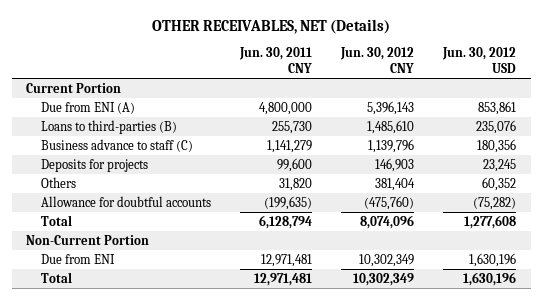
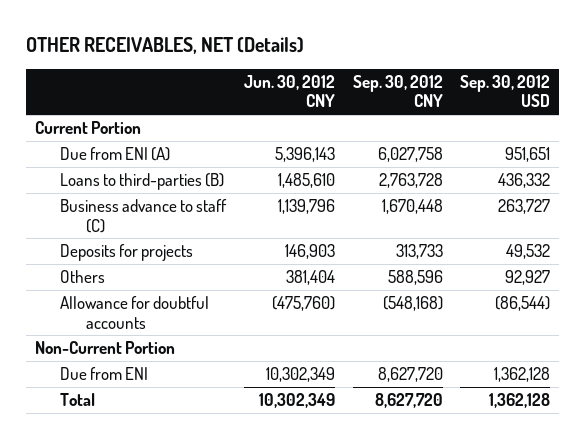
- | Jun. 30, 2011 CNY | Jun. 30, 2012 CNY | Jun. 30, 2012 USD
+ | Jun. 30, 2012 CNY | Sep. 30, 2012 CNY | Sep. 30, 2012 USD
- Total | 6,128,794 | 8,074,096 | 1,277,608

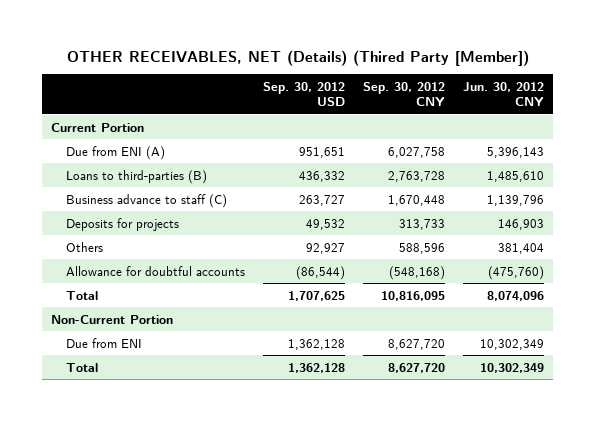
- OTHER RECEIVABLES, NET (Details)
+ OTHER RECEIVABLES, NET (Details) (Thired Party [Member])
- | Jun. 30, 2012 CNY | Sep. 30, 2012 CNY | Sep. 30, 2012 USD
+ | Sep. 30, 2012 USD | Sep. 30, 2012 CNY | Jun. 30, 2012 CNY
+ Total | 1,707,625 | 10,816,095 | 8,074,096

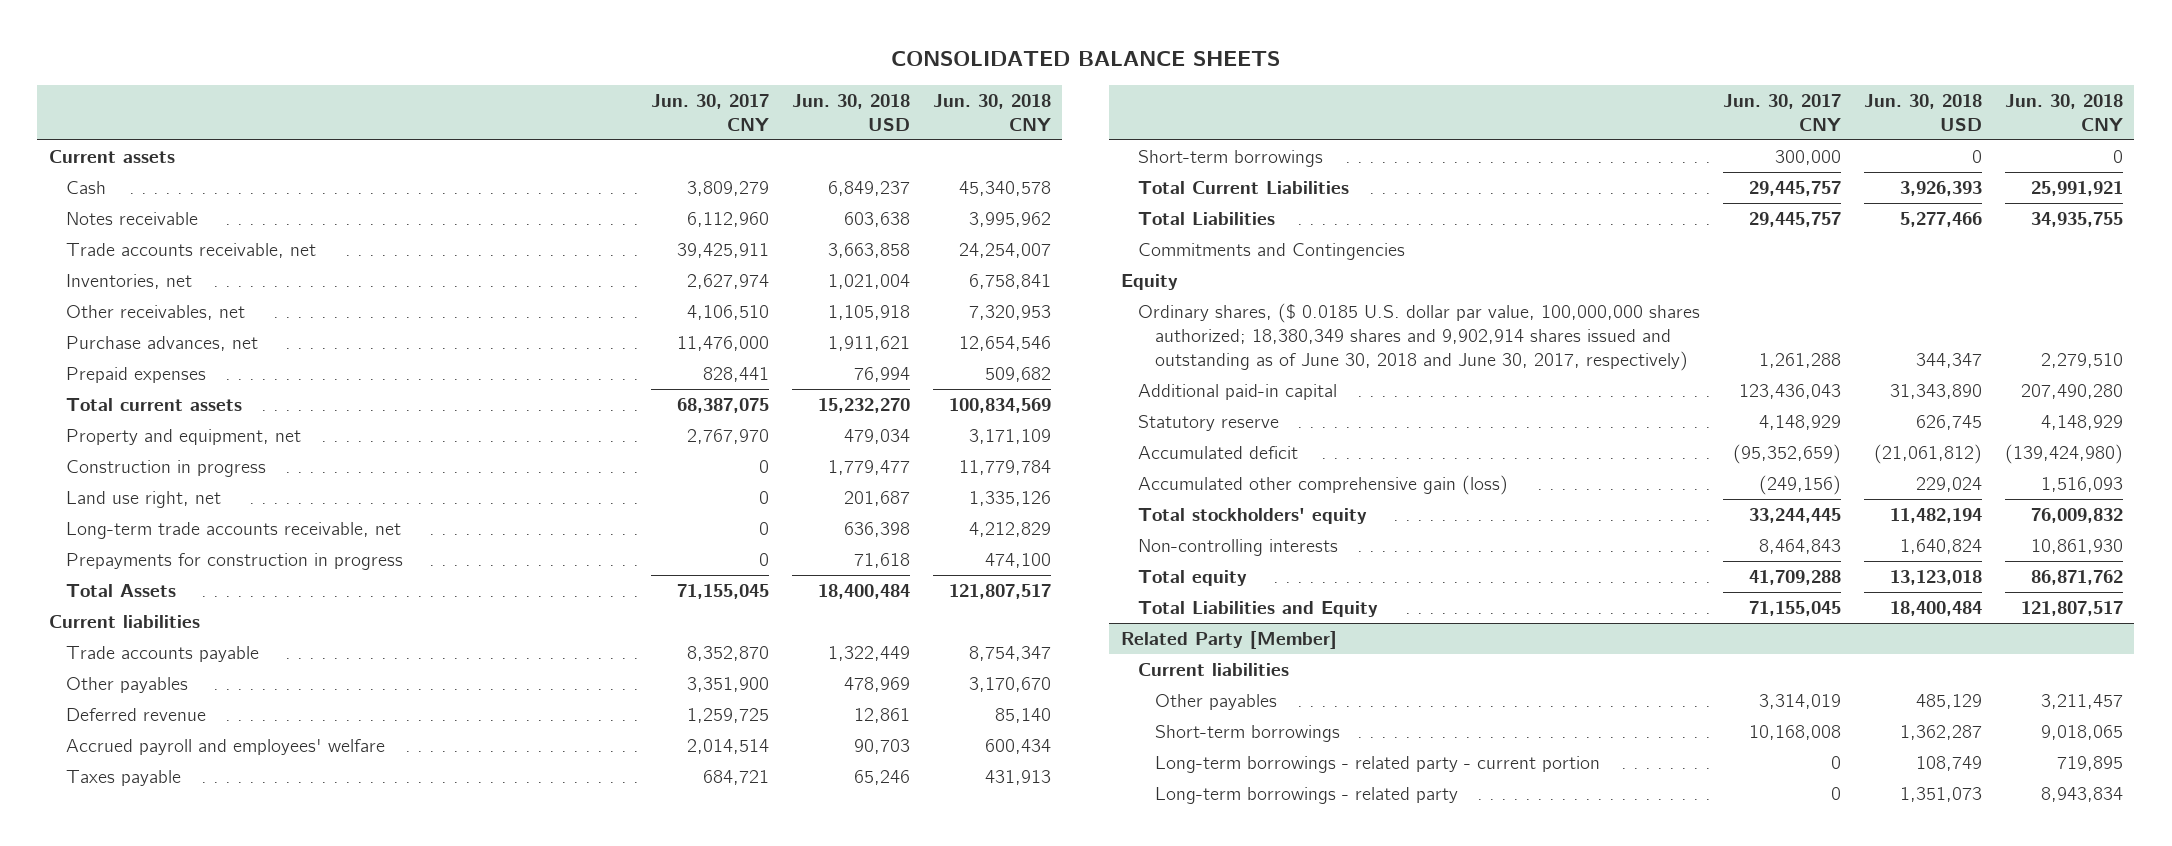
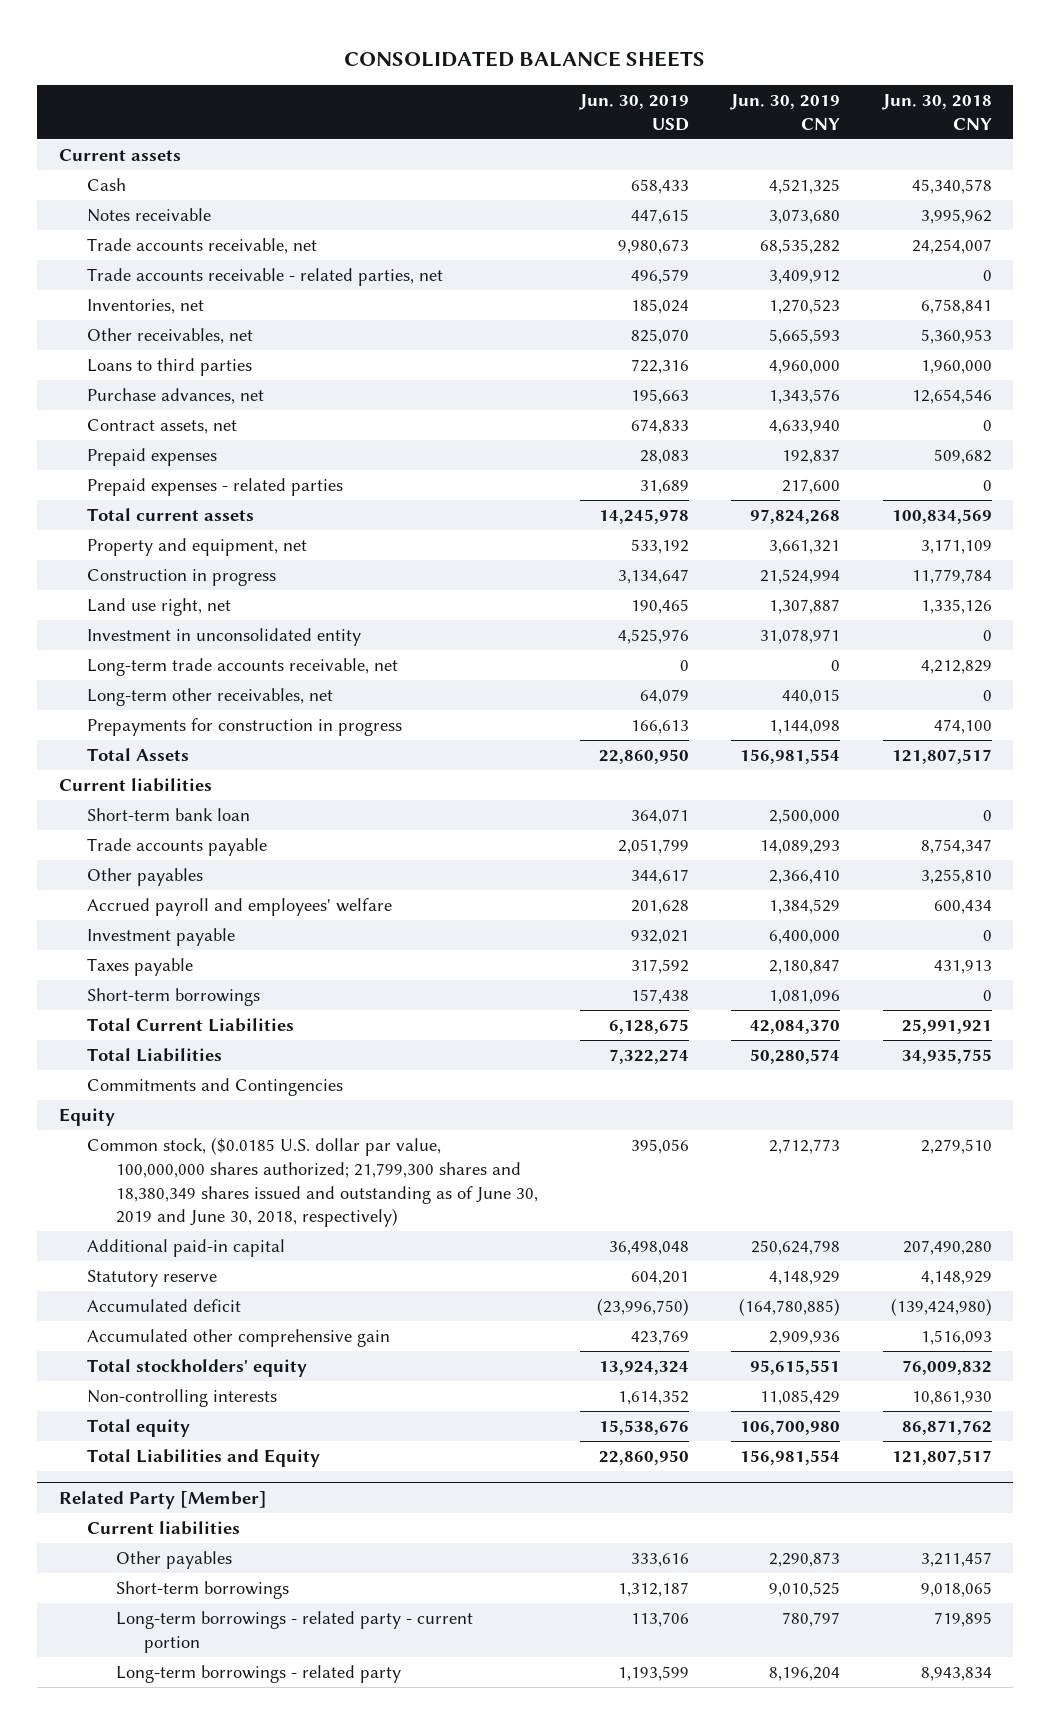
- | Jun. 30, 2017 CNY | Jun. 30, 2018 USD | Jun. 30, 2018 CNY
+ | Jun. 30, 2019 USD | Jun. 30, 2019 CNY | Jun. 30, 2018 CNY
+ Trade accounts receivable - related parties, net | 496,579 | 3,409,912 | 0
- Other receivables, net | 4,106,510 | 1,105,918 | 7,320,953
+ Other receivables, net | 825,070 | 5,665,593 | 5,360,953
+ Loans to third parties | 722,316 | 4,960,000 | 1,960,000
+ Contract assets, net | 674,833 | 4,633,940 | 0
+ Prepaid expenses - related parties | 31,689 | 217,600 | 0
+ Investment in unconsolidated entity | 4,525,976 | 31,078,971 | 0
+ Long-term other receivables, net | 64,079 | 440,015 | 0
+ Short-term bank loan | 364,071 | 2,500,000 | 0
- Other payables | 3,351,900 | 478,969 | 3,170,670
- Deferred revenue | 1,259,725 | 12,861 | 85,140
+ Other payables | 344,617 | 2,366,410 | 3,255,810
+ Investment payable | 932,021 | 6,400,000 | 0
- Ordinary shares, ($ 0.0185 U.S. dollar par value, 100,000,000 shares authorized; 18,380,349 shares and 9,902,914 shares issued and outstanding as of June 30, 2018 and June 30, 2017, respectively) | 1,261,288 | 344,347 | 2,279,510
+ Common stock, ($0.0185 U.S. dollar par value, 100,000,000 shares authorized; 21,799,300 shares and 18,380,349 shares issued and outstanding as of June 30, 2019 and June 30, 2018, respectively) | 395,056 | 2,712,773 | 2,279,510
- Accumulated other comprehensive gain (loss) | (249,156) | 229,024 | 1,516,093
+ Accumulated other comprehensive gain | 423,769 | 2,909,936 | 1,516,093

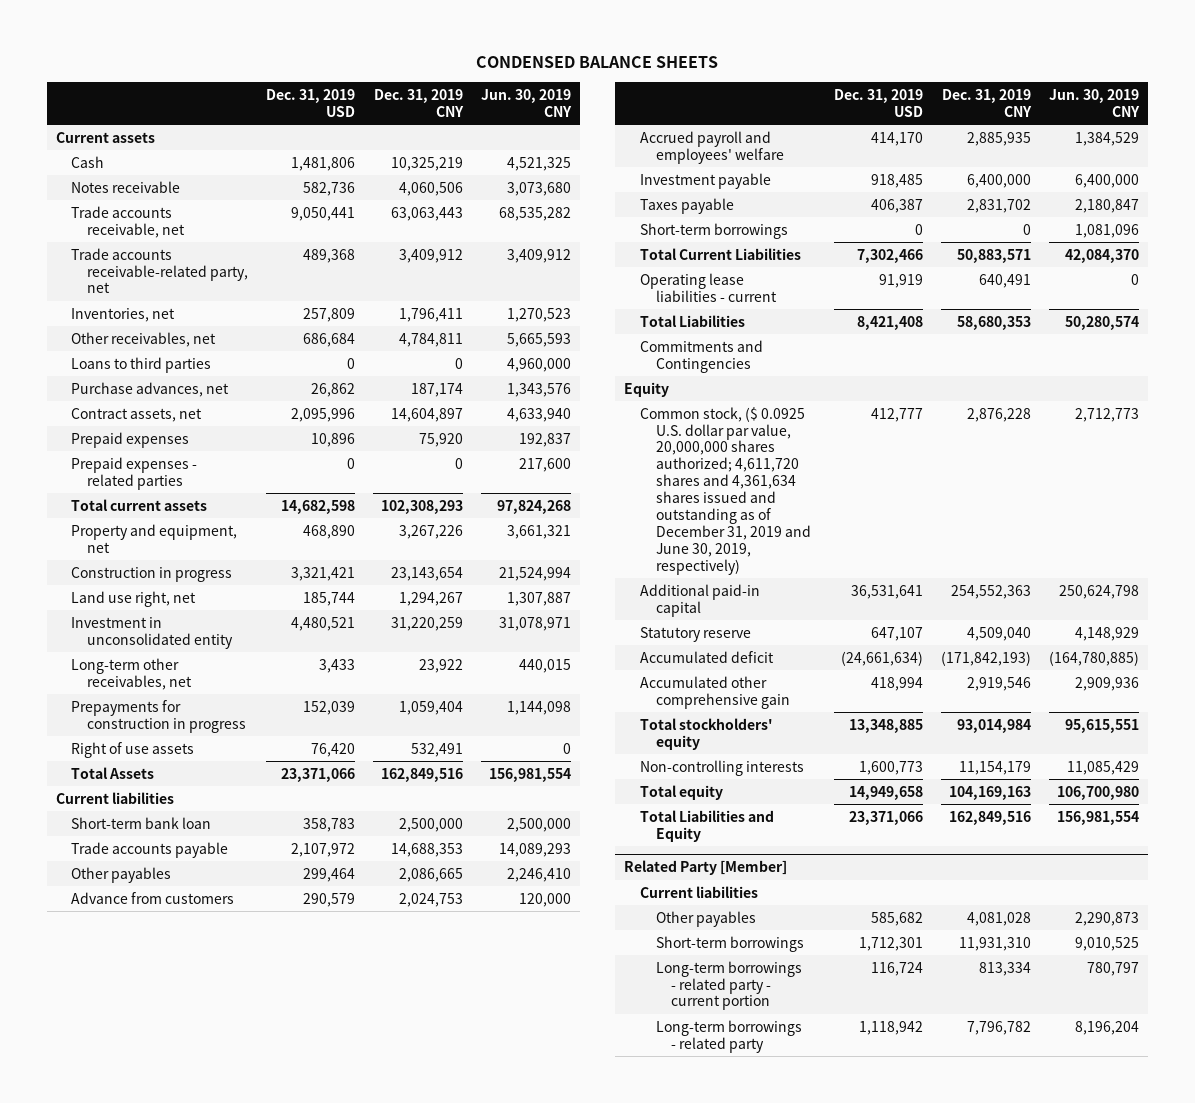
- CONSOLIDATED BALANCE SHEETS
+ CONDENSED BALANCE SHEETS
- | Jun. 30, 2019 USD | Jun. 30, 2019 CNY | Jun. 30, 2018 CNY
+ | Dec. 31, 2019 USD | Dec. 31, 2019 CNY | Jun. 30, 2019 CNY
- Trade accounts receivable - related parties, net | 496,579 | 3,409,912 | 0
+ Trade accounts receivable-related party, net | 489,368 | 3,409,912 | 3,409,912
- Long-term trade accounts receivable, net | 0 | 0 | 4,212,829
+ Right of use assets | 76,420 | 532,491 | 0
- Other payables | 344,617 | 2,366,410 | 3,255,810
+ Other payables | 299,464 | 2,086,665 | 2,246,410
+ Advance from customers | 290,579 | 2,024,753 | 120,000
+ Operating lease liabilities - current | 91,919 | 640,491 | 0
- Common stock, ($0.0185 U.S. dollar par value, 100,000,000 shares authorized; 21,799,300 shares and 18,380,349 shares issued and outstanding as of June 30, 2019 and June 30, 2018, respectively) | 395,056 | 2,712,773 | 2,279,510
+ Common stock, ($ 0.0925 U.S. dollar par value, 20,000,000 shares authorized; 4,611,720 shares and 4,361,634 shares issued and outstanding as of December 31, 2019 and June 30, 2019, respectively) | 412,777 | 2,876,228 | 2,712,773

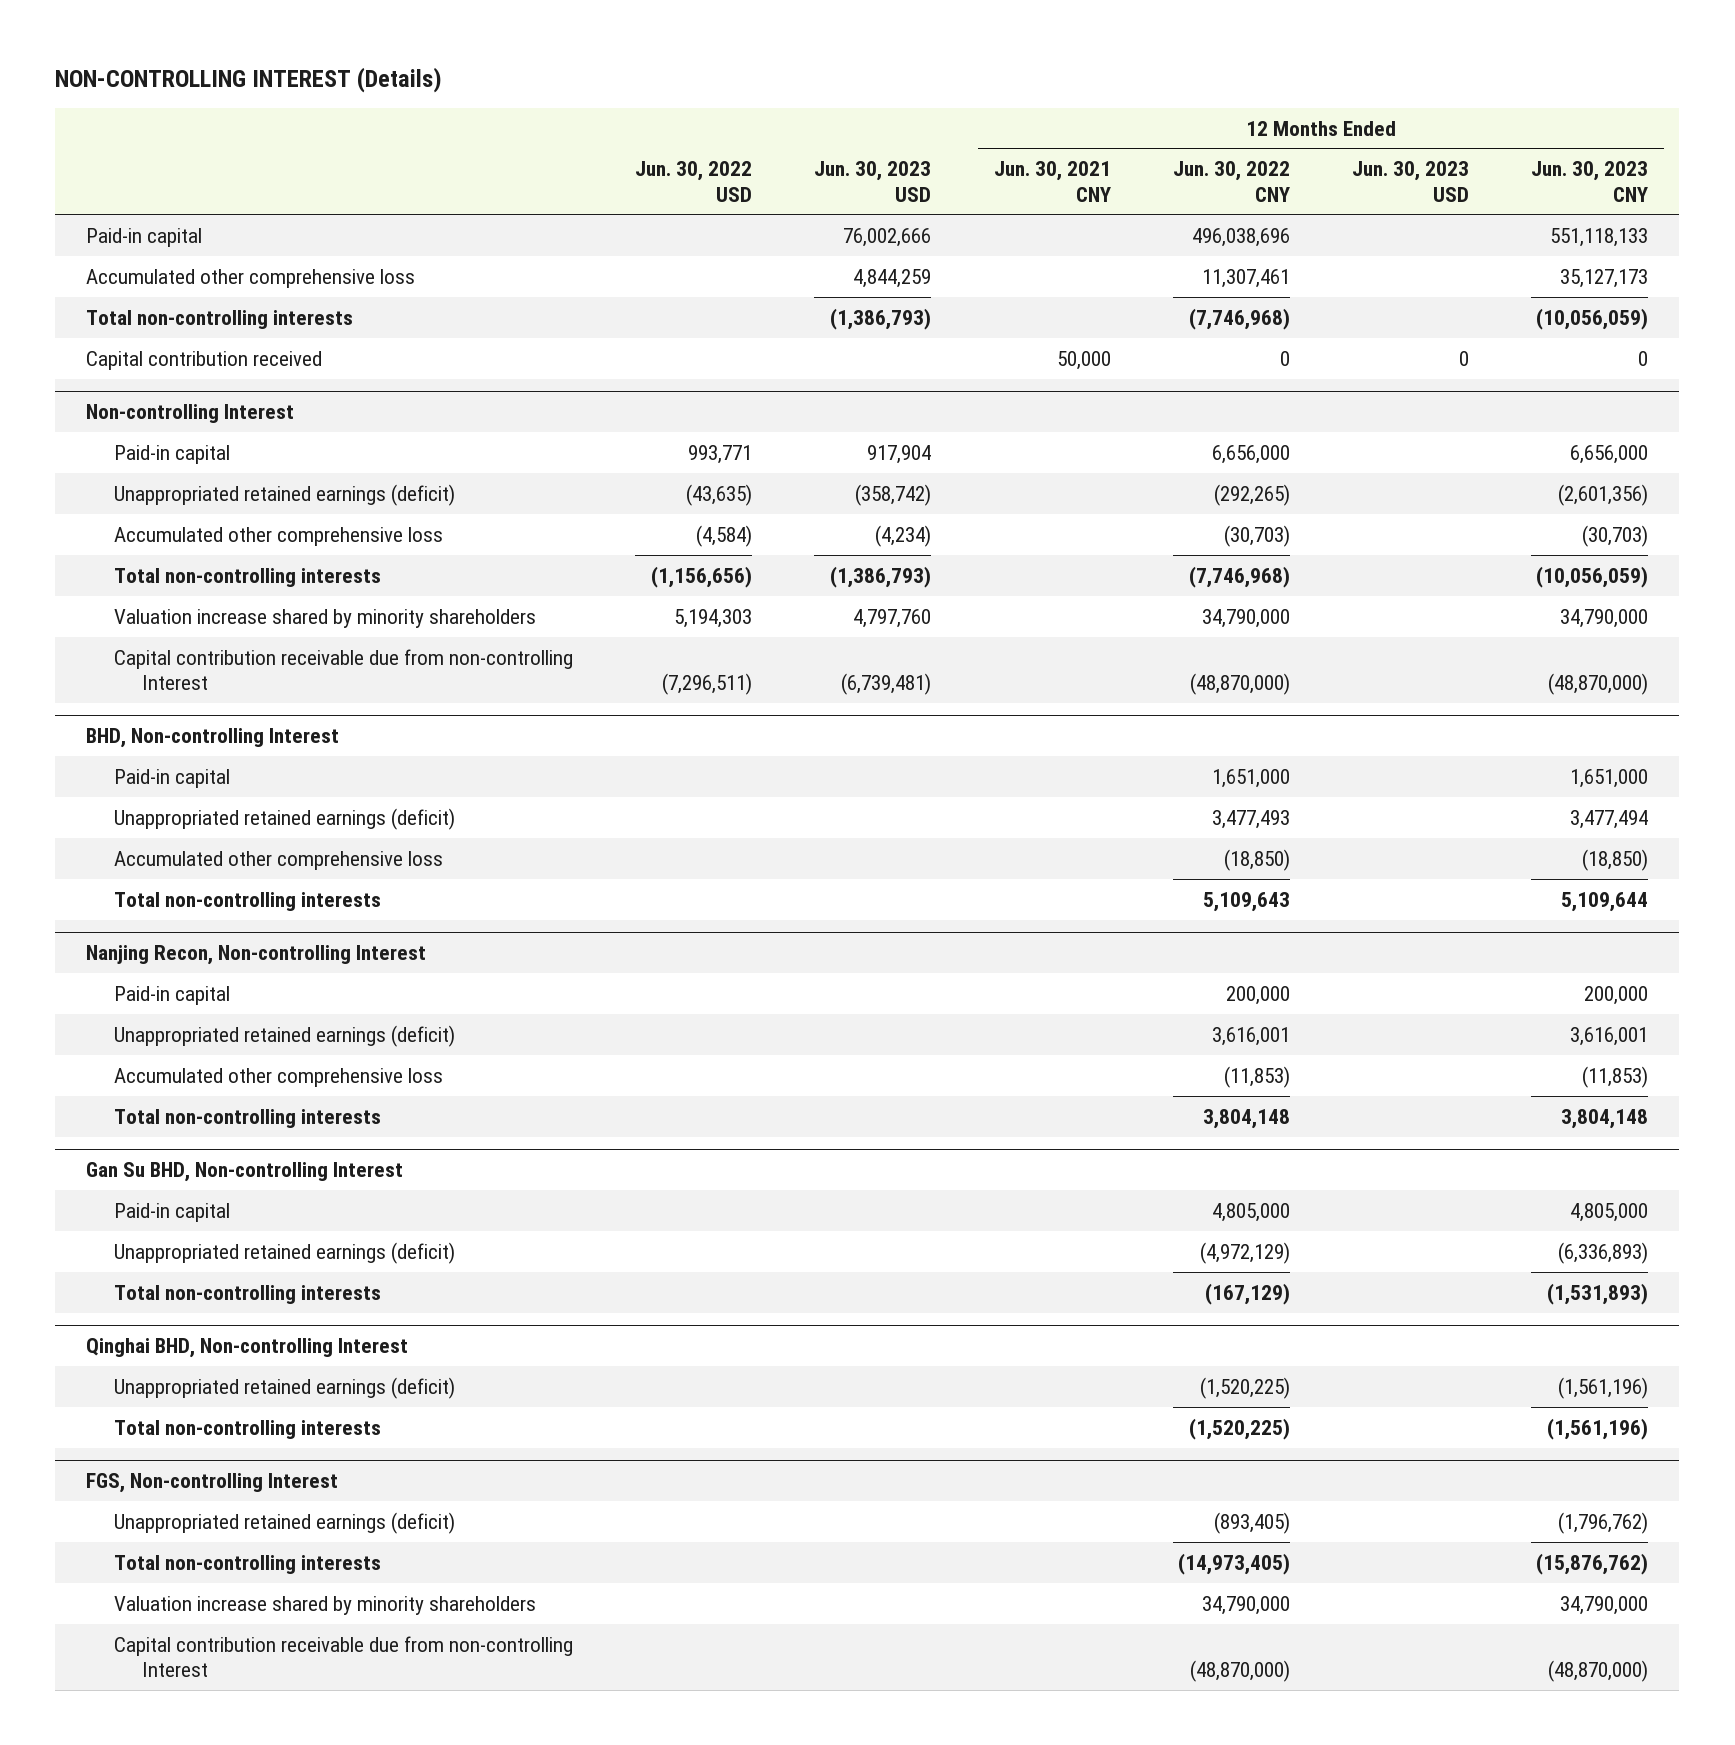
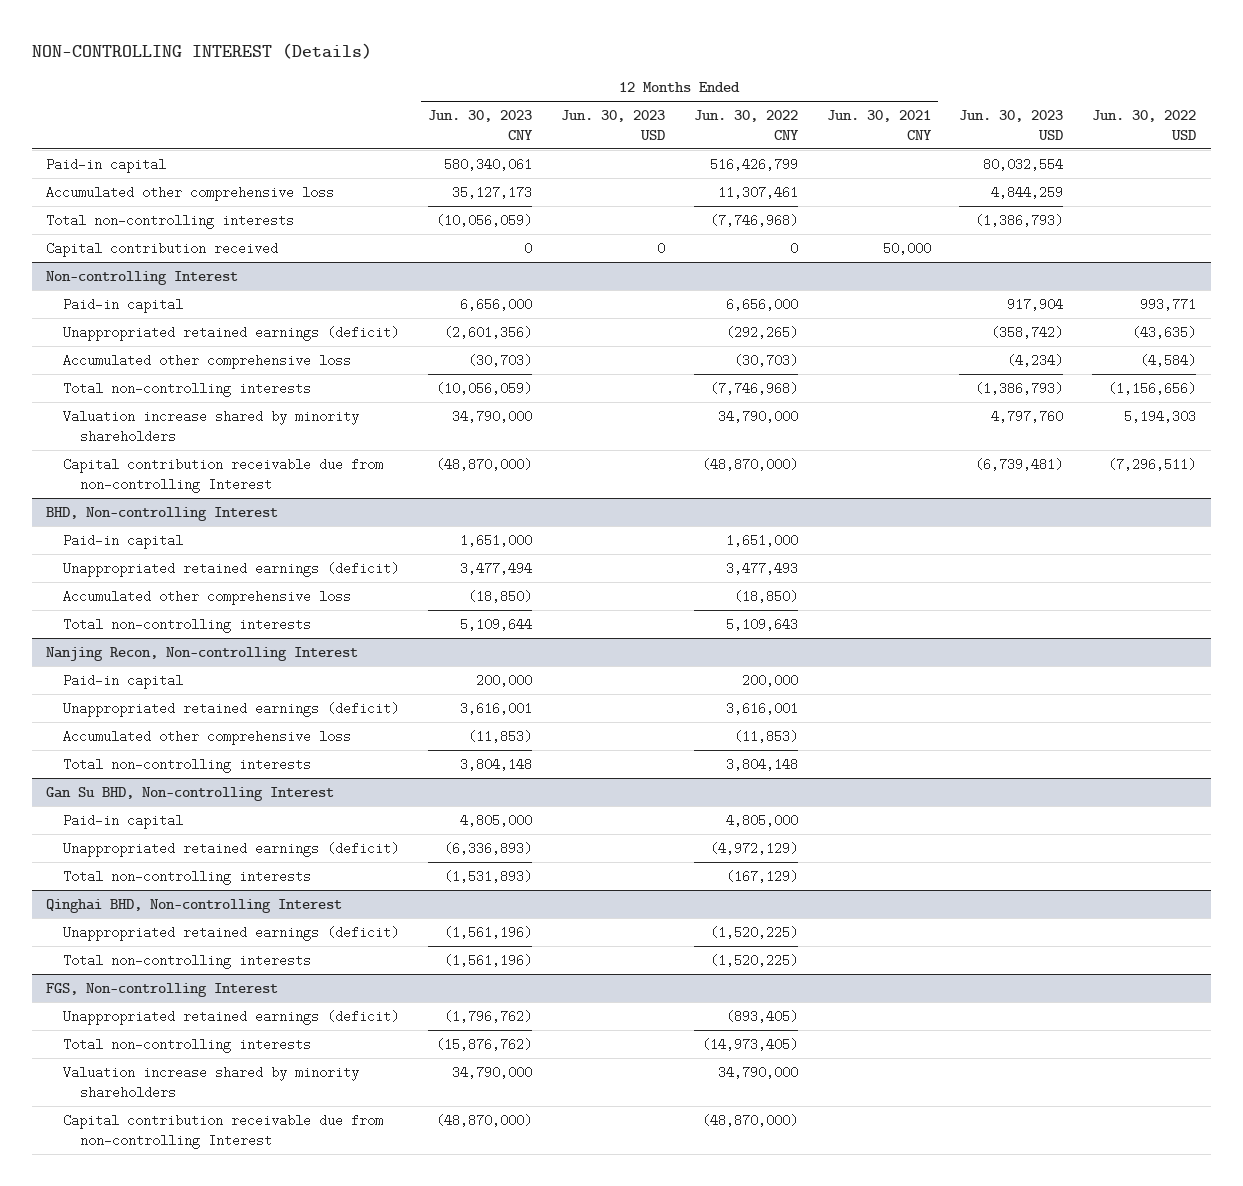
- | Jun. 30, 2022 USD | Jun. 30, 2023 USD | 12 Months Ended Jun. 30, 2021 CNY | 12 Months Ended Jun. 30, 2022 CNY | 12 Months Ended Jun. 30, 2023 USD | 12 Months Ended Jun. 30, 2023 CNY
+ | 12 Months Ended Jun. 30, 2023 CNY | 12 Months Ended Jun. 30, 2023 USD | 12 Months Ended Jun. 30, 2022 CNY | 12 Months Ended Jun. 30, 2021 CNY | Jun. 30, 2023 USD | Jun. 30, 2022 USD
- Paid-in capital | | 76,002,666 | | 496,038,696 | | 551,118,133
+ Paid-in capital | 580,340,061 | | 516,426,799 | | 80,032,554 |

